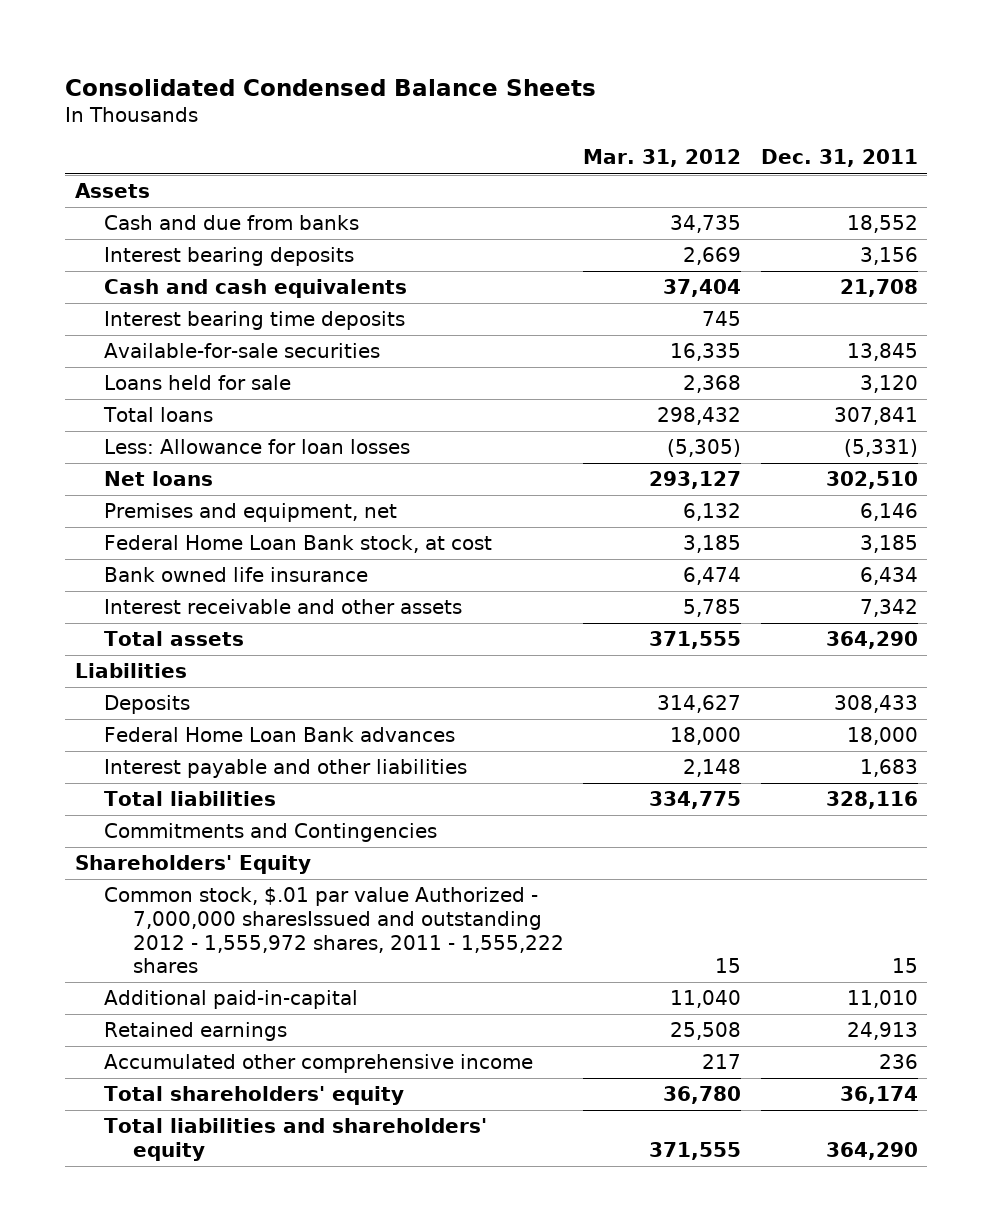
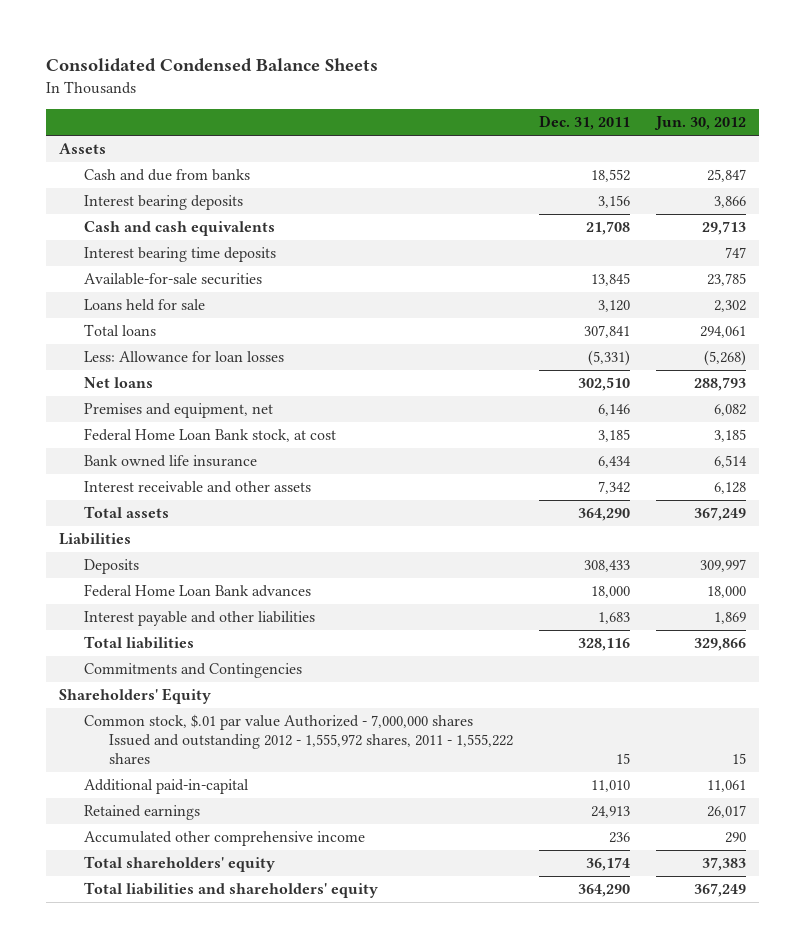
- | Mar. 31, 2012 | Dec. 31, 2011
+ | Dec. 31, 2011 | Jun. 30, 2012
- Common stock, $.01 par value Authorized - 7,000,000 sharesIssued and outstanding 2012 - 1,555,972 shares, 2011 - 1,555,222 shares | 15 | 15
+ Common stock, $.01 par value Authorized - 7,000,000 shares Issued and outstanding 2012 - 1,555,972 shares, 2011 - 1,555,222 shares | 15 | 15

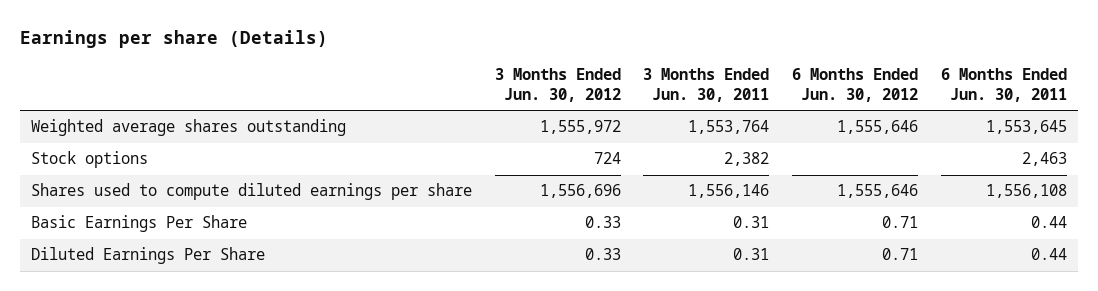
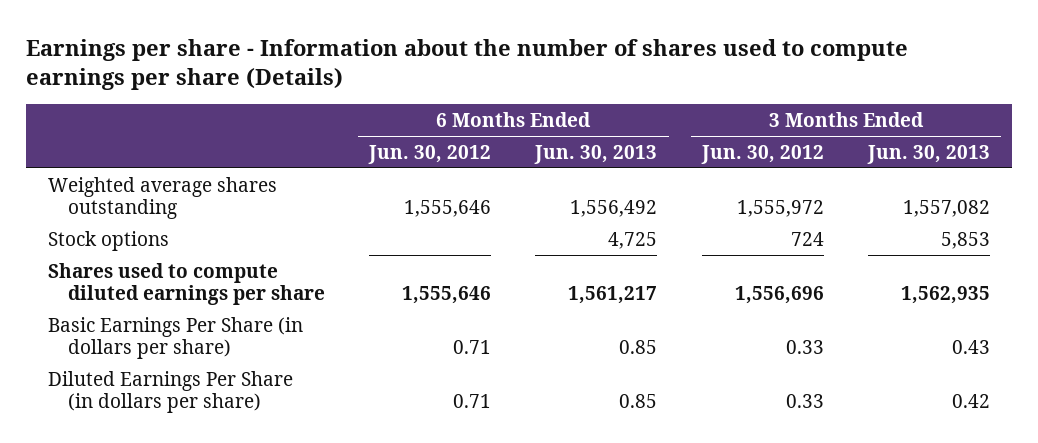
- Earnings per share (Details)
+ Earnings per share - Information about the number of shares used to compute earnings per share (Details)
- | 3 Months Ended Jun. 30, 2012 | 3 Months Ended Jun. 30, 2011 | 6 Months Ended Jun. 30, 2012 | 6 Months Ended Jun. 30, 2011
+ | 6 Months Ended Jun. 30, 2012 | 6 Months Ended Jun. 30, 2013 | 3 Months Ended Jun. 30, 2012 | 3 Months Ended Jun. 30, 2013
- Basic Earnings Per Share | 0.33 | 0.31 | 0.71 | 0.44
- Diluted Earnings Per Share | 0.33 | 0.31 | 0.71 | 0.44
+ Basic Earnings Per Share (in dollars per share) | 0.71 | 0.85 | 0.33 | 0.43
+ Diluted Earnings Per Share (in dollars per share) | 0.71 | 0.85 | 0.33 | 0.42

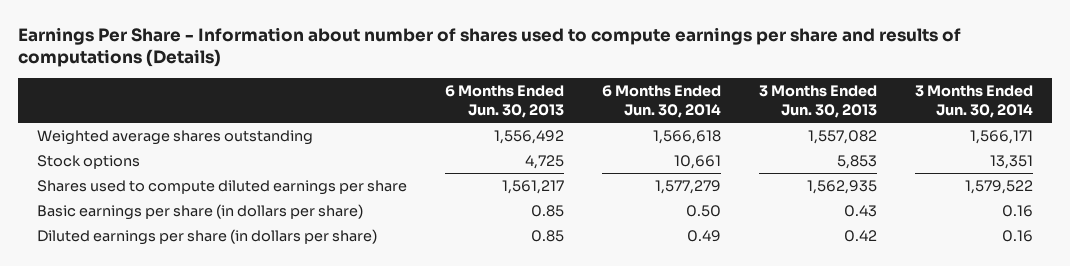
- Earnings per share - Information about the number of shares used to compute earnings per share (Details)
+ Earnings Per Share - Information about number of shares used to compute earnings per share and results of computations (Details)
- | 6 Months Ended Jun. 30, 2012 | 6 Months Ended Jun. 30, 2013 | 3 Months Ended Jun. 30, 2012 | 3 Months Ended Jun. 30, 2013
+ | 6 Months Ended Jun. 30, 2013 | 6 Months Ended Jun. 30, 2014 | 3 Months Ended Jun. 30, 2013 | 3 Months Ended Jun. 30, 2014
- Basic Earnings Per Share (in dollars per share) | 0.71 | 0.85 | 0.33 | 0.43
- Diluted Earnings Per Share (in dollars per share) | 0.71 | 0.85 | 0.33 | 0.42
+ Basic earnings per share (in dollars per share) | 0.85 | 0.50 | 0.43 | 0.16
+ Diluted earnings per share (in dollars per share) | 0.85 | 0.49 | 0.42 | 0.16

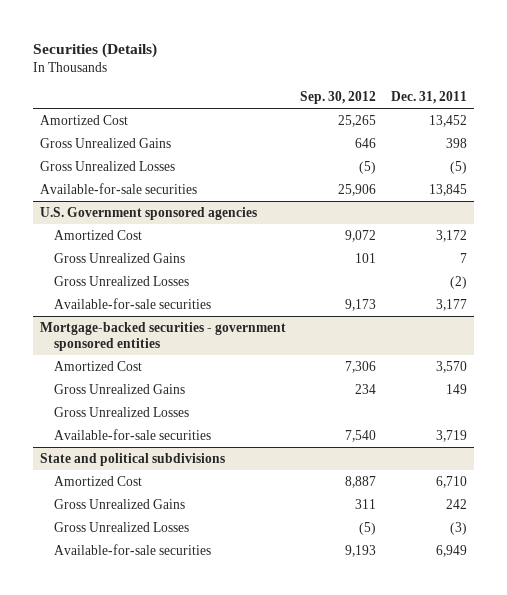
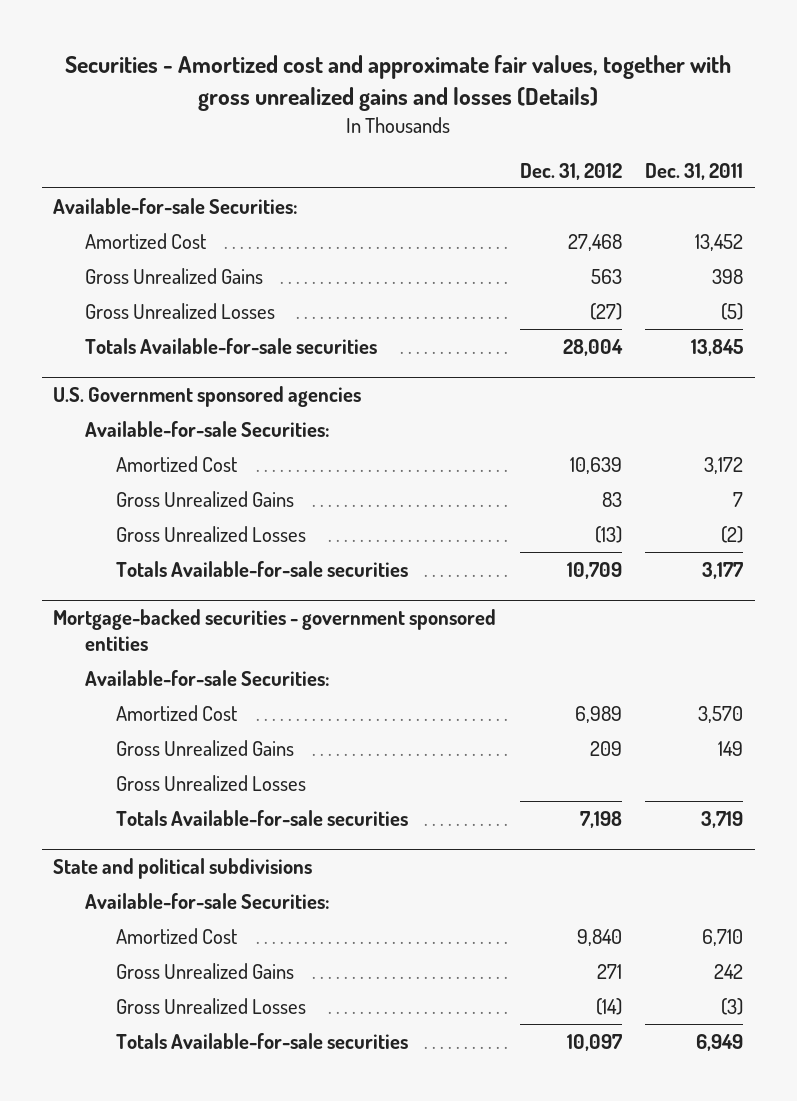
- Securities (Details)
+ Securities - Amortized cost and approximate fair values, together with gross unrealized gains and losses (Details)
- | Sep. 30, 2012 | Dec. 31, 2011
+ | Dec. 31, 2012 | Dec. 31, 2011
+ Available-for-sale Securities:
- Available-for-sale securities | 25,906 | 13,845
+ Totals Available-for-sale securities | 28,004 | 13,845
@ U.S. Government sponsored agencies
+ Available-for-sale Securities:
- Available-for-sale securities | 9,173 | 3,177
+ Totals Available-for-sale securities | 10,709 | 3,177
@ Mortgage-backed securities - government sponsored entities
+ Available-for-sale Securities:
- Available-for-sale securities | 7,540 | 3,719
+ Totals Available-for-sale securities | 7,198 | 3,719
@ State and political subdivisions
+ Available-for-sale Securities:
- Available-for-sale securities | 9,193 | 6,949
+ Totals Available-for-sale securities | 10,097 | 6,949

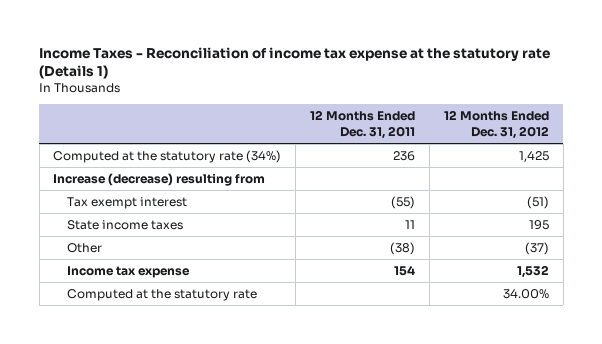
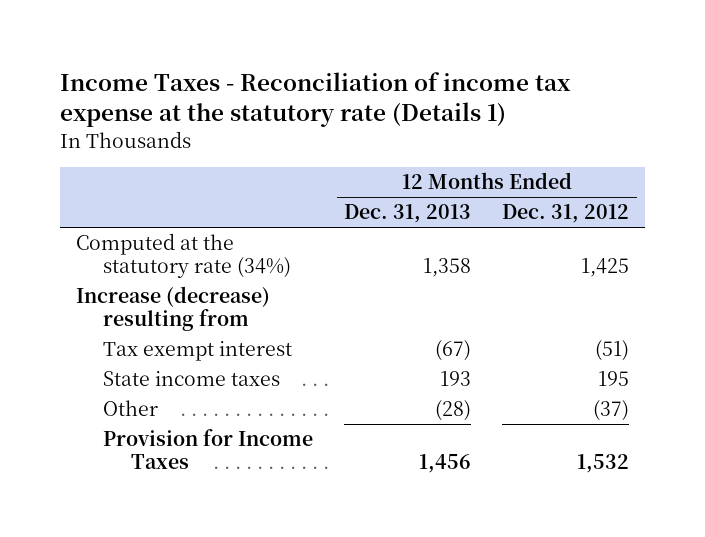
- | 12 Months Ended Dec. 31, 2011 | 12 Months Ended Dec. 31, 2012
+ | 12 Months Ended Dec. 31, 2013 | 12 Months Ended Dec. 31, 2012
- Income tax expense | 154 | 1,532
- Computed at the statutory rate | | 34.00%
+ Provision for Income Taxes | 1,456 | 1,532

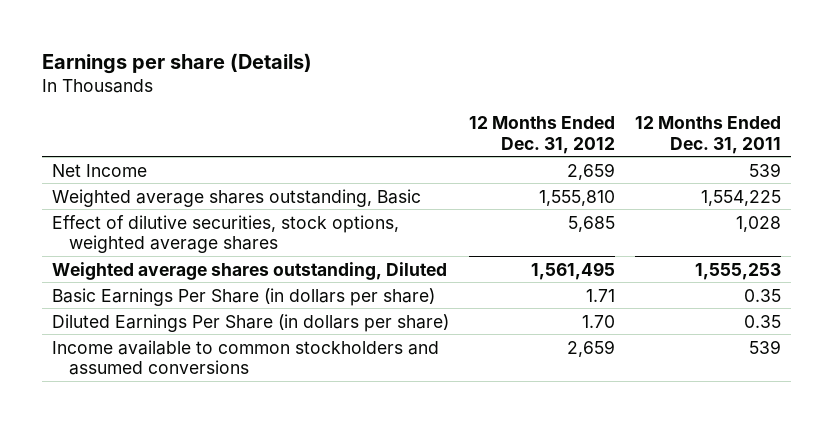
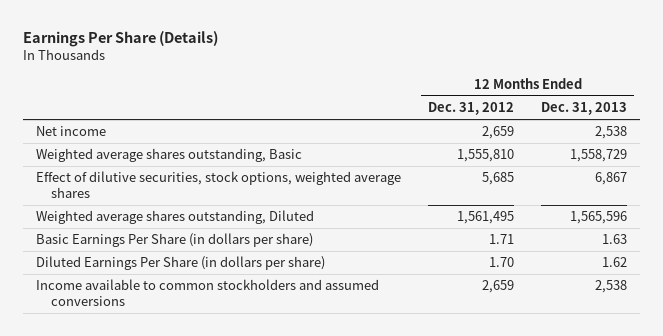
- Earnings per share (Details)
+ Earnings Per Share (Details)
- | 12 Months Ended Dec. 31, 2012 | 12 Months Ended Dec. 31, 2011
+ | 12 Months Ended Dec. 31, 2012 | 12 Months Ended Dec. 31, 2013
- Net Income | 2,659 | 539
+ Net income | 2,659 | 2,538

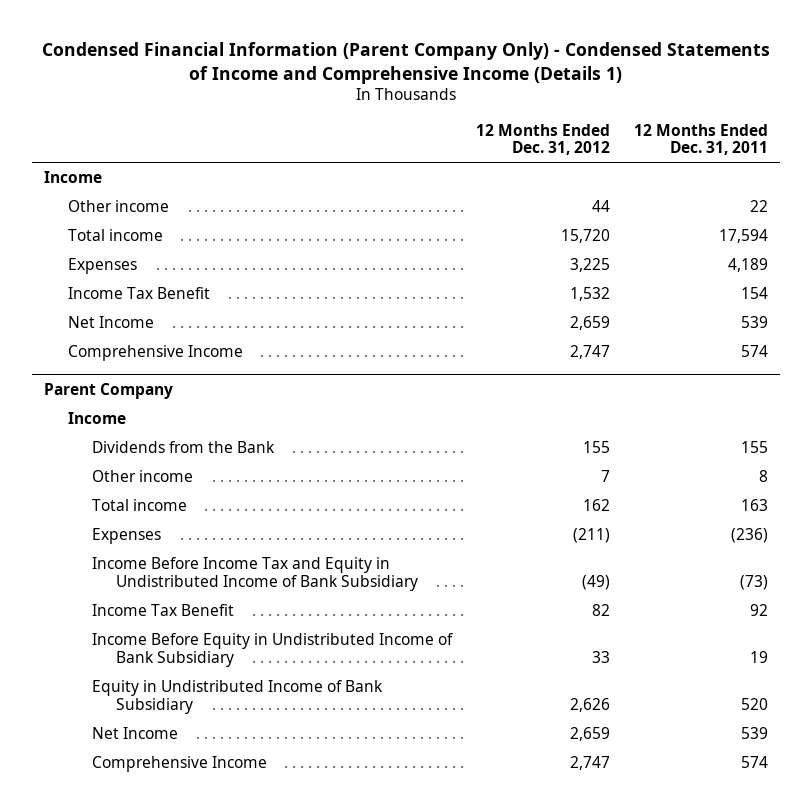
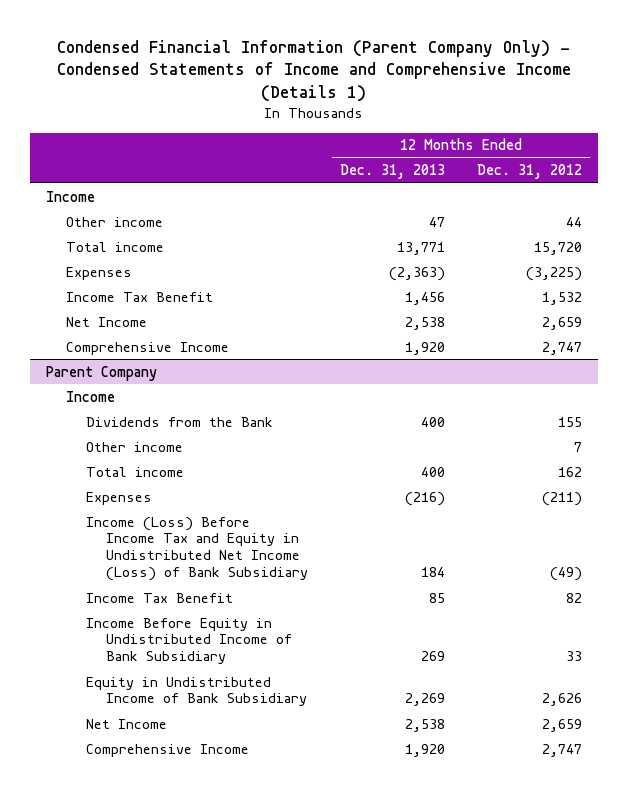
- | 12 Months Ended Dec. 31, 2012 | 12 Months Ended Dec. 31, 2011
+ | 12 Months Ended Dec. 31, 2013 | 12 Months Ended Dec. 31, 2012
- Expenses | 3,225 | 4,189
+ Expenses | (2,363) | (3,225)
@ Parent Company
- Income Before Income Tax and Equity in Undistributed Income of Bank Subsidiary | (49) | (73)
+ Income (Loss) Before Income Tax and Equity in Undistributed Net Income (Loss) of Bank Subsidiary | 184 | (49)

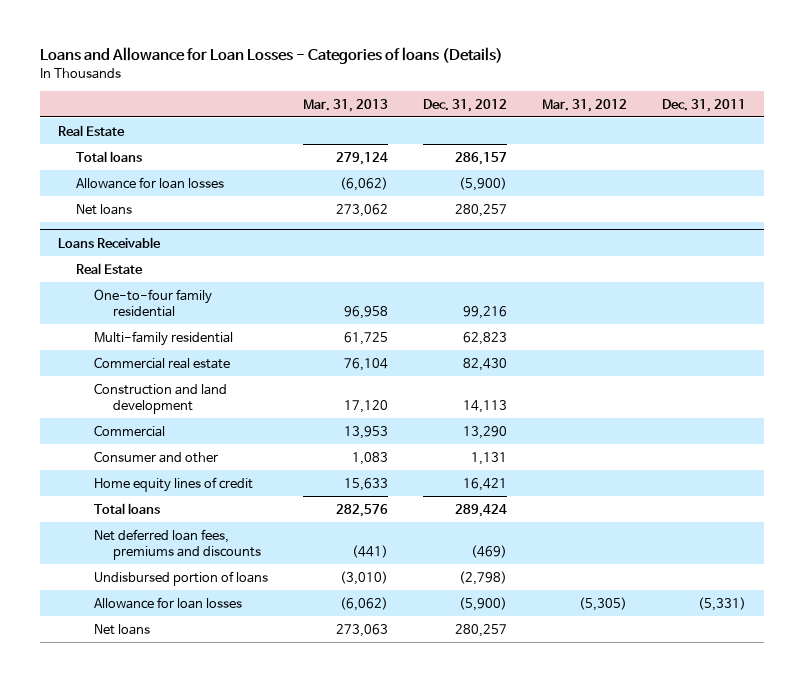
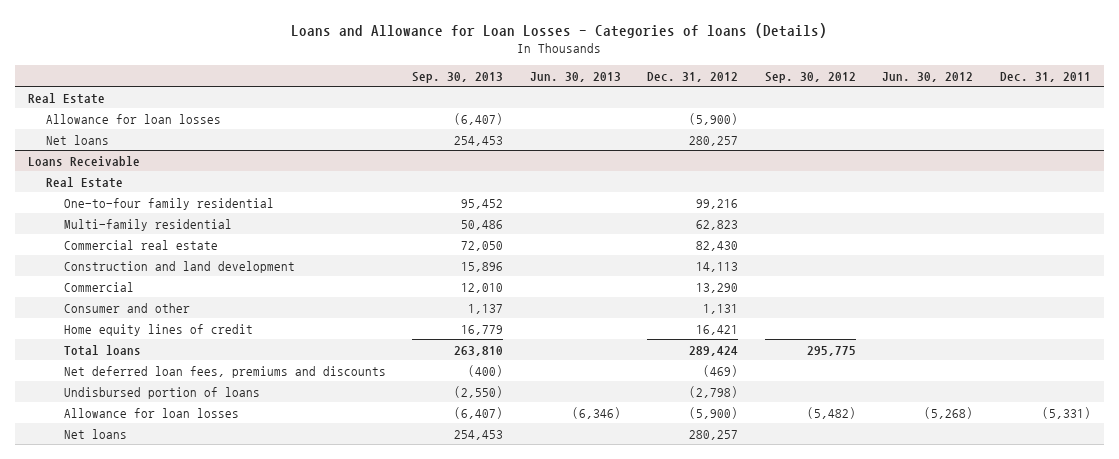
- | Mar. 31, 2013 | Dec. 31, 2012 | Mar. 31, 2012 | Dec. 31, 2011
+ | Sep. 30, 2013 | Jun. 30, 2013 | Dec. 31, 2012 | Sep. 30, 2012 | Jun. 30, 2012 | Dec. 31, 2011
- Total loans | 279,124 | 286,157 | |

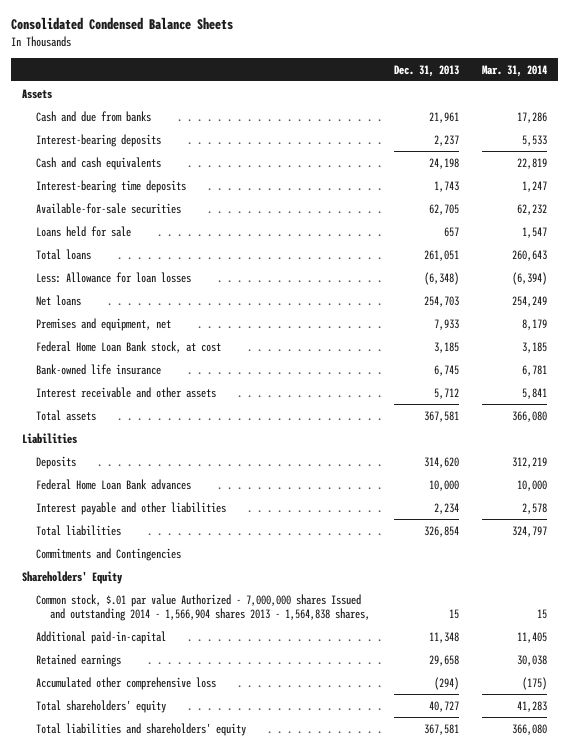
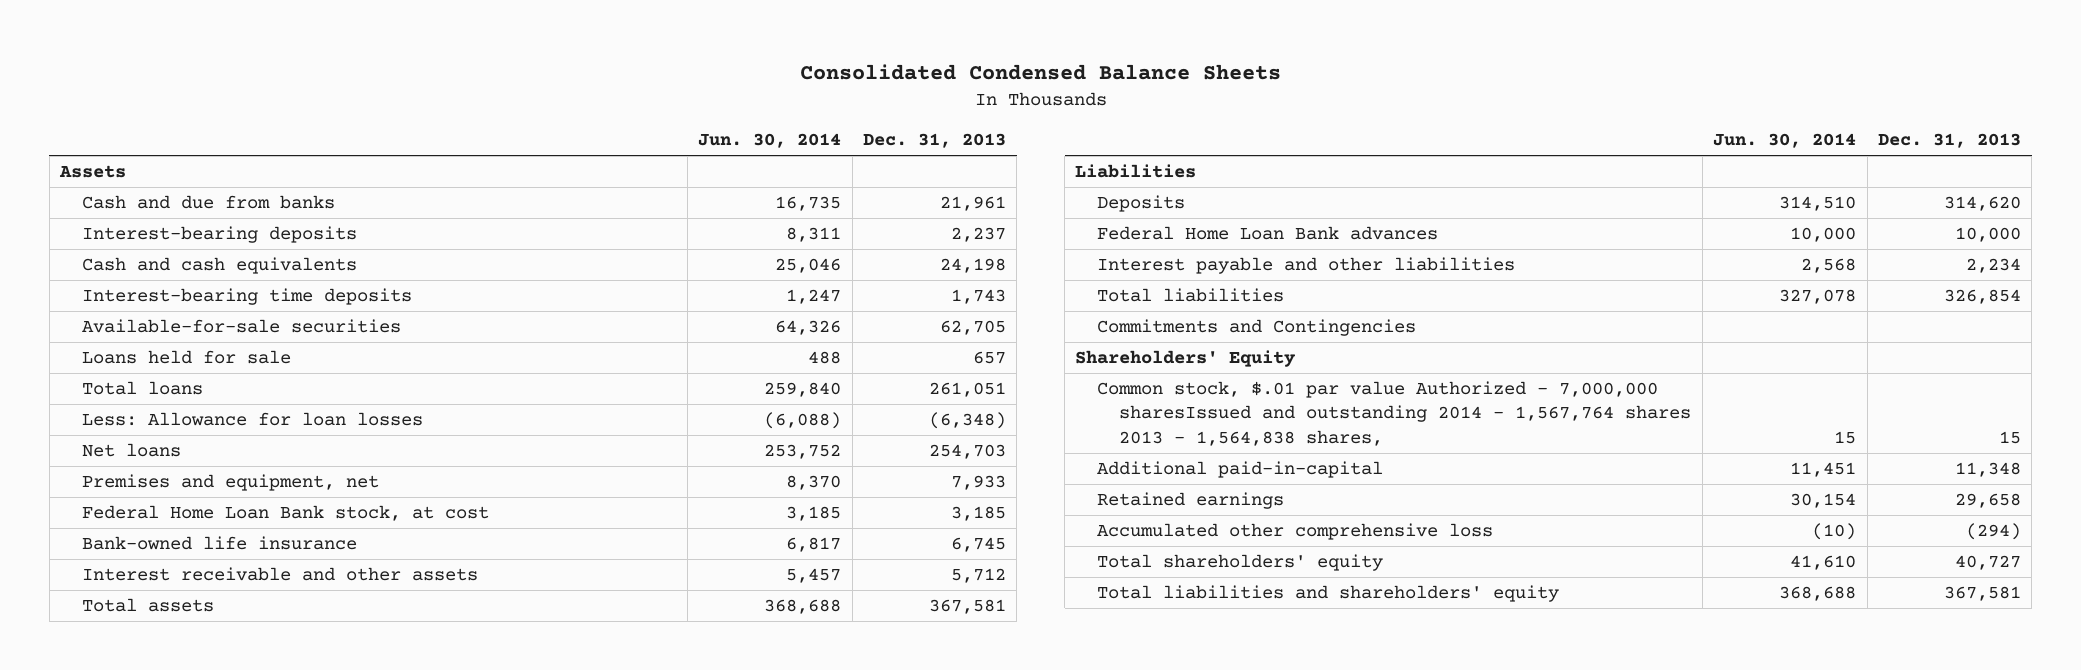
- | Dec. 31, 2013 | Mar. 31, 2014
+ | Jun. 30, 2014 | Dec. 31, 2013
- Common stock, $.01 par value Authorized - 7,000,000 shares Issued and outstanding 2014 - 1,566,904 shares 2013 - 1,564,838 shares, | 15 | 15
+ Common stock, $.01 par value Authorized - 7,000,000 sharesIssued and outstanding 2014 - 1,567,764 shares 2013 - 1,564,838 shares, | 15 | 15

